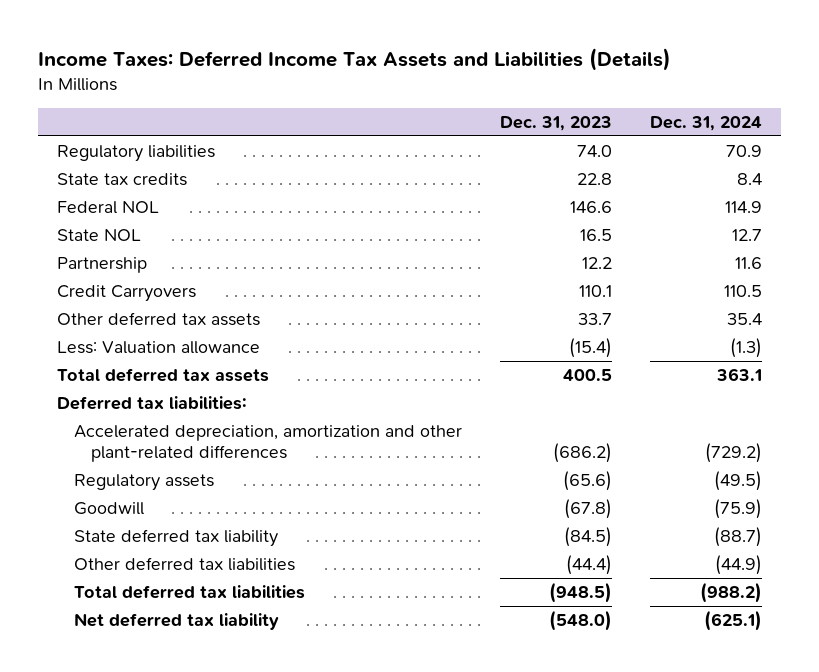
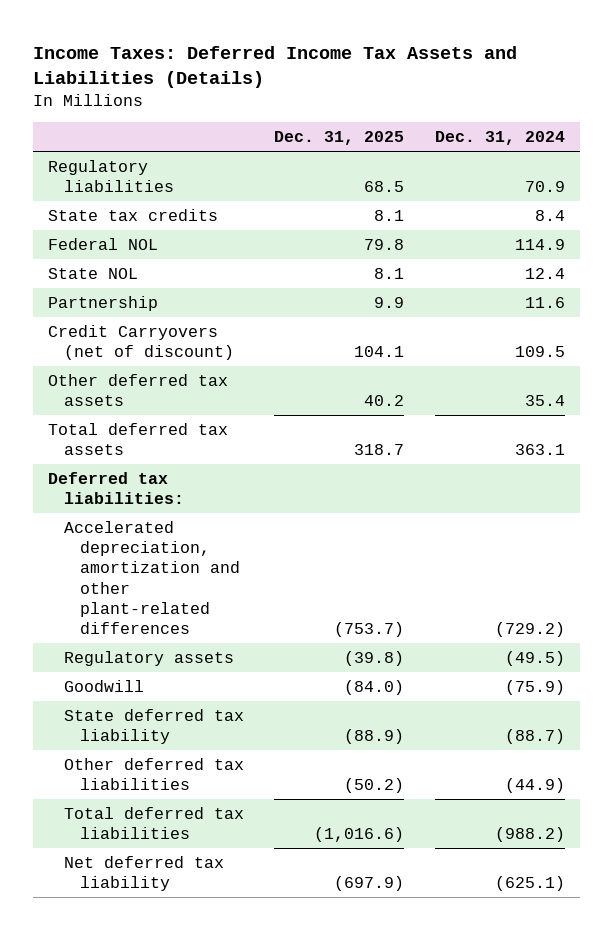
- | Dec. 31, 2023 | Dec. 31, 2024
+ | Dec. 31, 2025 | Dec. 31, 2024
- State NOL | 16.5 | 12.7
+ State NOL | 8.1 | 12.4
- Credit Carryovers | 110.1 | 110.5
+ Credit Carryovers (net of discount) | 104.1 | 109.5
- Less: Valuation allowance | (15.4) | (1.3)

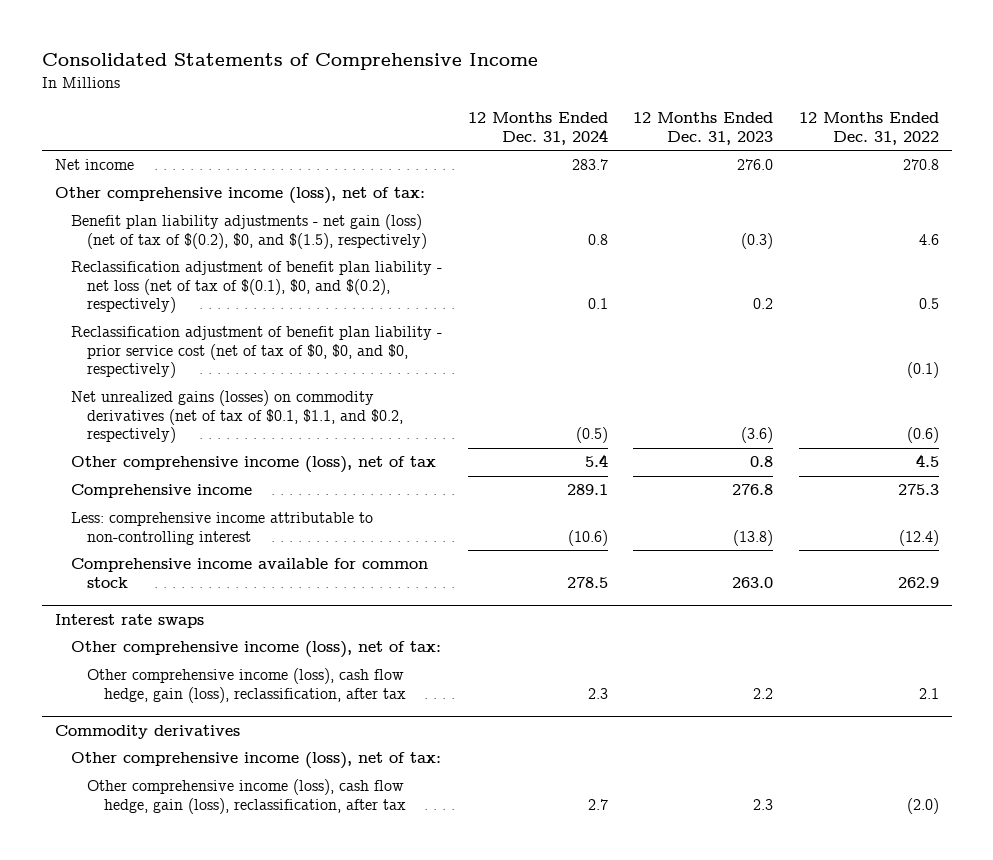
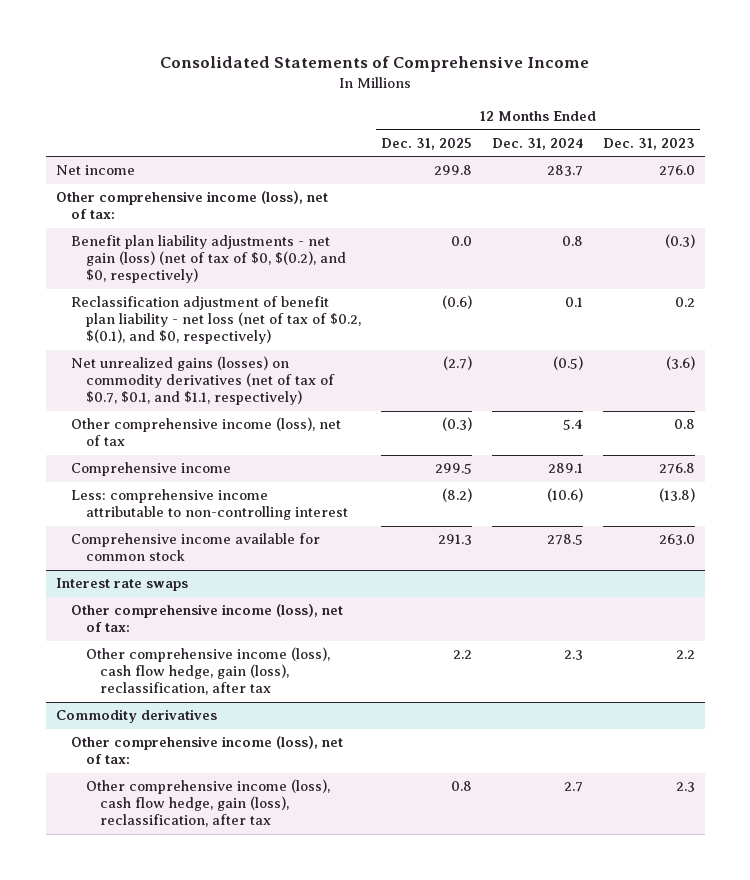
- | 12 Months Ended Dec. 31, 2024 | 12 Months Ended Dec. 31, 2023 | 12 Months Ended Dec. 31, 2022
+ | 12 Months Ended Dec. 31, 2025 | 12 Months Ended Dec. 31, 2024 | 12 Months Ended Dec. 31, 2023
- Benefit plan liability adjustments - net gain (loss) (net of tax of $(0.2), $0, and $(1.5), respectively) | 0.8 | (0.3) | 4.6
- Reclassification adjustment of benefit plan liability - net loss (net of tax of $(0.1), $0, and $(0.2), respectively) | 0.1 | 0.2 | 0.5
- Reclassification adjustment of benefit plan liability - prior service cost (net of tax of $0, $0, and $0, respectively) | | | (0.1)
- Net unrealized gains (losses) on commodity derivatives (net of tax of $0.1, $1.1, and $0.2, respectively) | (0.5) | (3.6) | (0.6)
+ Benefit plan liability adjustments - net gain (loss) (net of tax of $0, $(0.2), and $0, respectively) | 0.0 | 0.8 | (0.3)
+ Reclassification adjustment of benefit plan liability - net loss (net of tax of $0.2, $(0.1), and $0, respectively) | (0.6) | 0.1 | 0.2
+ Net unrealized gains (losses) on commodity derivatives (net of tax of $0.7, $0.1, and $1.1, respectively) | (2.7) | (0.5) | (3.6)

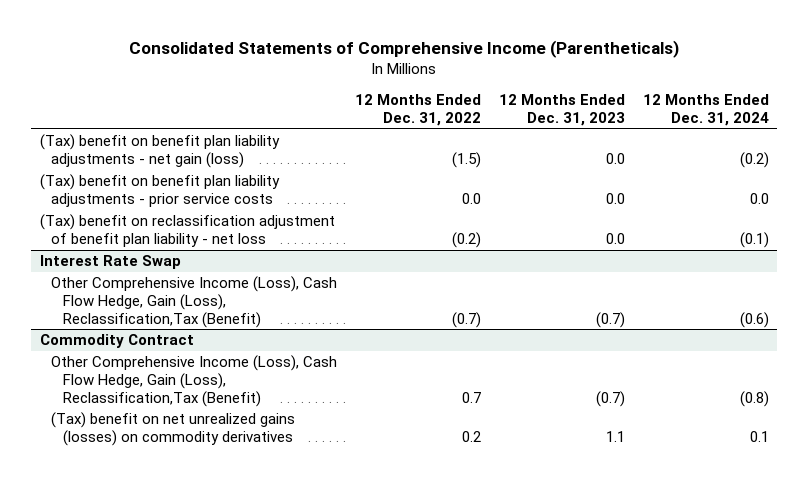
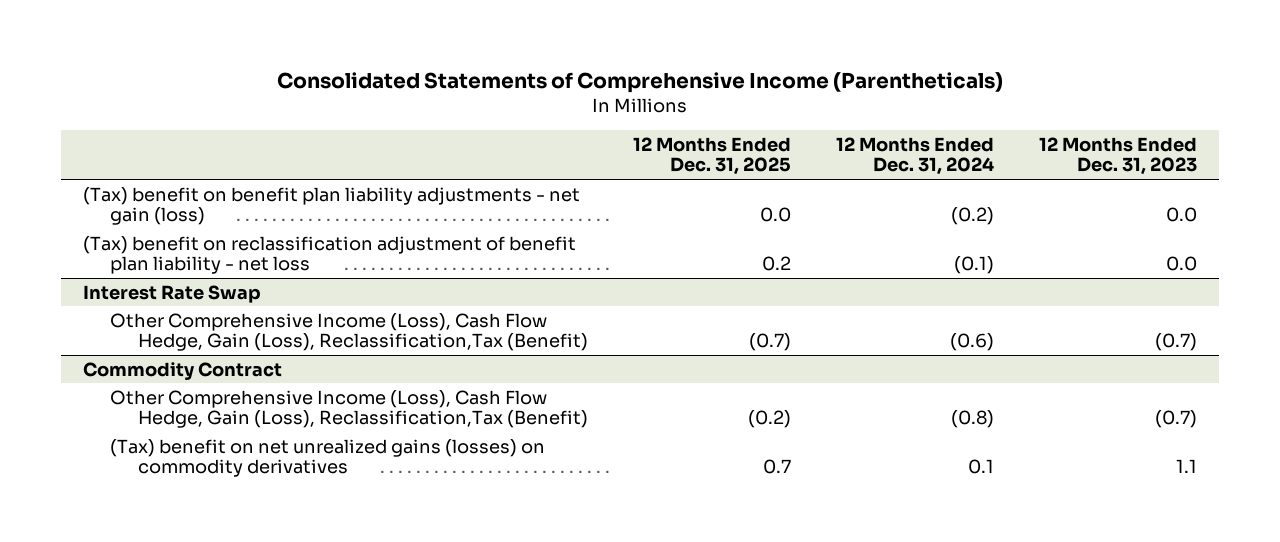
- | 12 Months Ended Dec. 31, 2022 | 12 Months Ended Dec. 31, 2023 | 12 Months Ended Dec. 31, 2024
+ | 12 Months Ended Dec. 31, 2025 | 12 Months Ended Dec. 31, 2024 | 12 Months Ended Dec. 31, 2023
- (Tax) benefit on benefit plan liability adjustments - prior service costs | 0.0 | 0.0 | 0.0

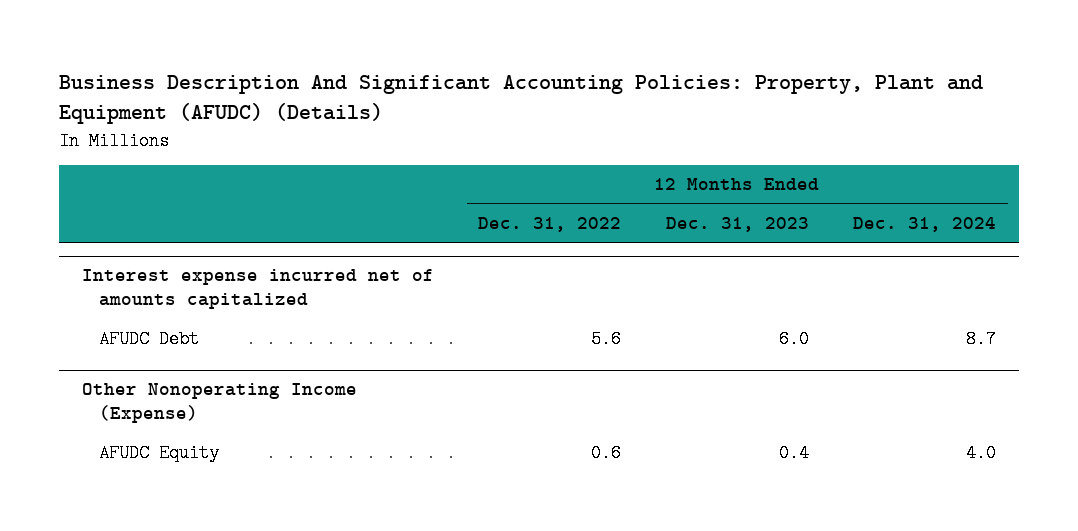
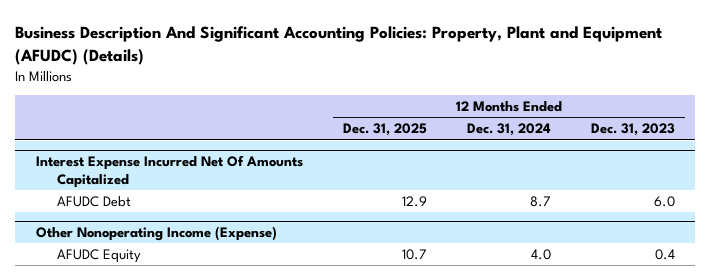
- | 12 Months Ended Dec. 31, 2022 | 12 Months Ended Dec. 31, 2023 | 12 Months Ended Dec. 31, 2024
+ | 12 Months Ended Dec. 31, 2025 | 12 Months Ended Dec. 31, 2024 | 12 Months Ended Dec. 31, 2023
- Interest expense incurred net of amounts capitalized
+ Interest Expense Incurred Net Of Amounts Capitalized

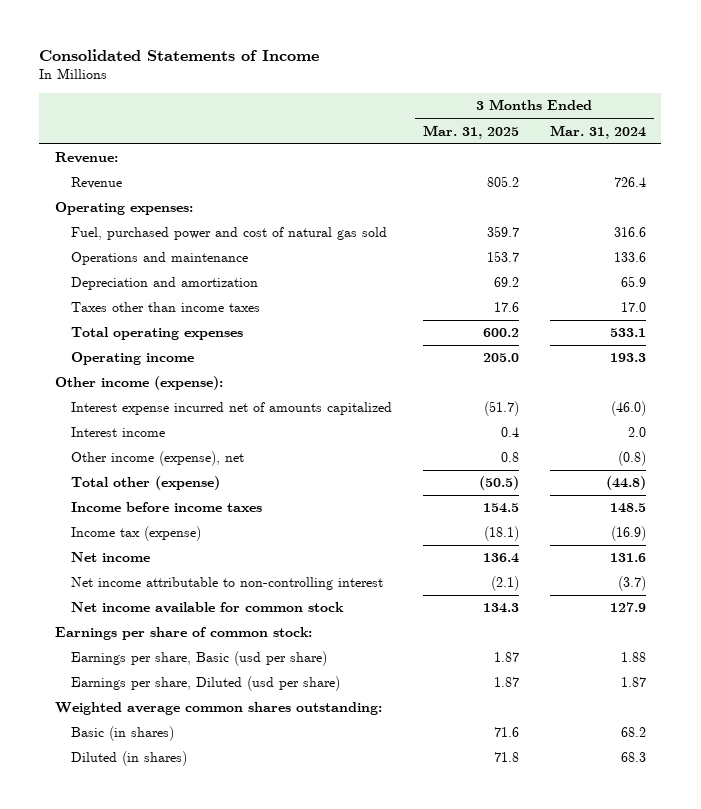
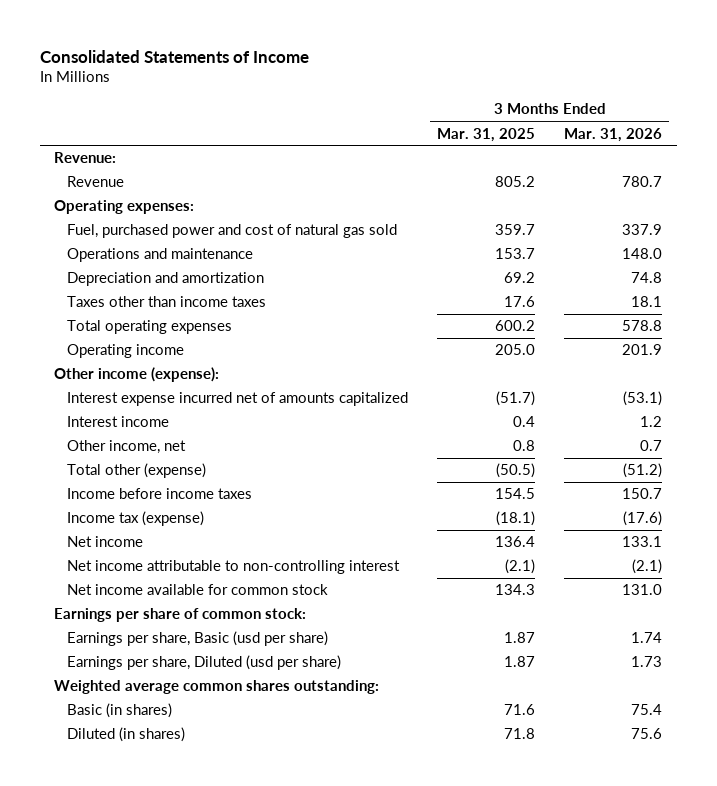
- | 3 Months Ended Mar. 31, 2025 | 3 Months Ended Mar. 31, 2024
+ | 3 Months Ended Mar. 31, 2025 | 3 Months Ended Mar. 31, 2026
- Other income (expense), net | 0.8 | (0.8)
+ Other income, net | 0.8 | 0.7

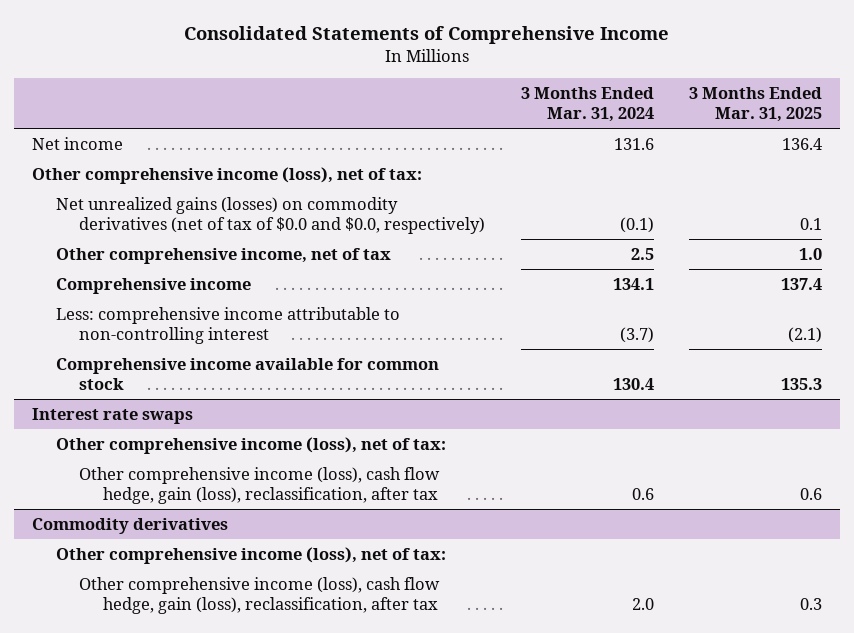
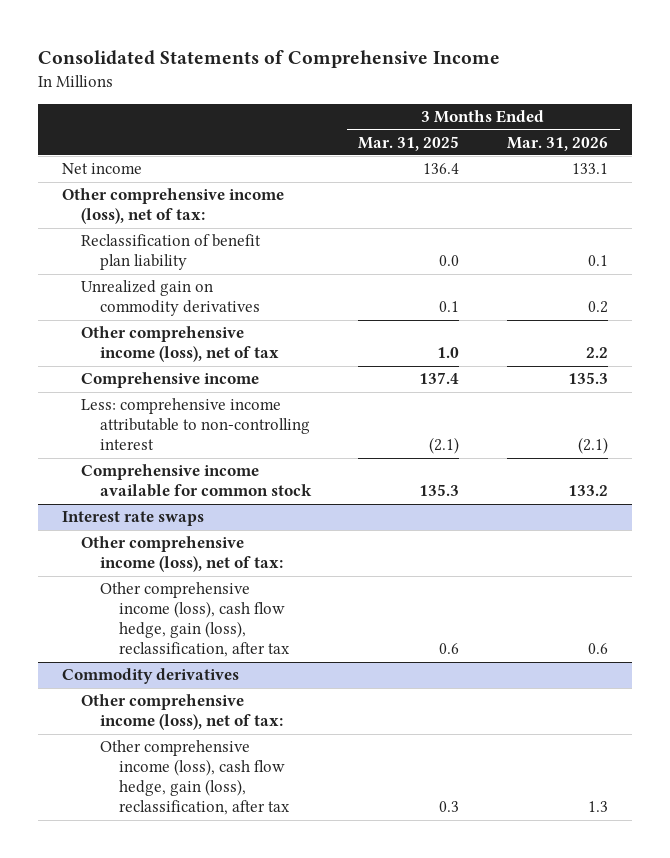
- | 3 Months Ended Mar. 31, 2024 | 3 Months Ended Mar. 31, 2025
+ | 3 Months Ended Mar. 31, 2025 | 3 Months Ended Mar. 31, 2026
- Net unrealized gains (losses) on commodity derivatives (net of tax of $0.0 and $0.0, respectively) | (0.1) | 0.1
- Other comprehensive income, net of tax | 2.5 | 1.0
+ Reclassification of benefit plan liability | 0.0 | 0.1
+ Unrealized gain on commodity derivatives | 0.1 | 0.2
+ Other comprehensive income (loss), net of tax | 1.0 | 2.2

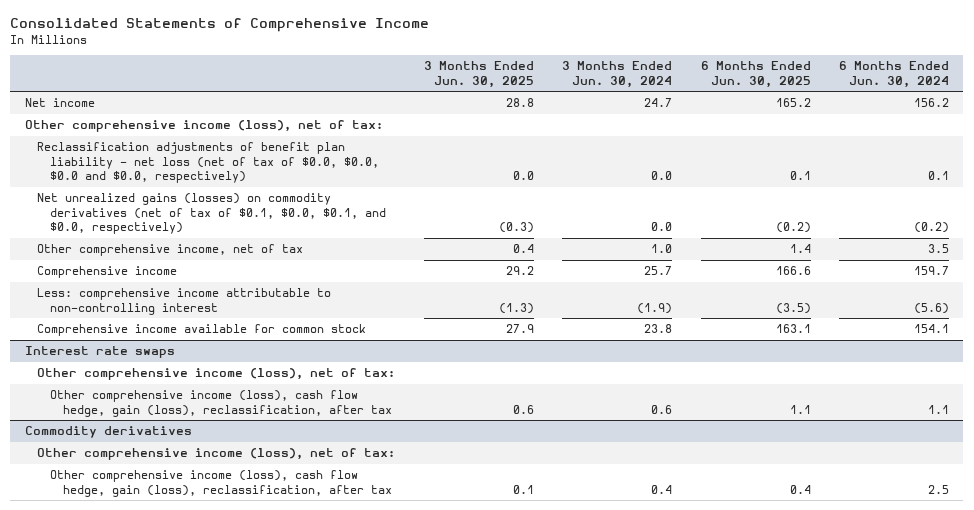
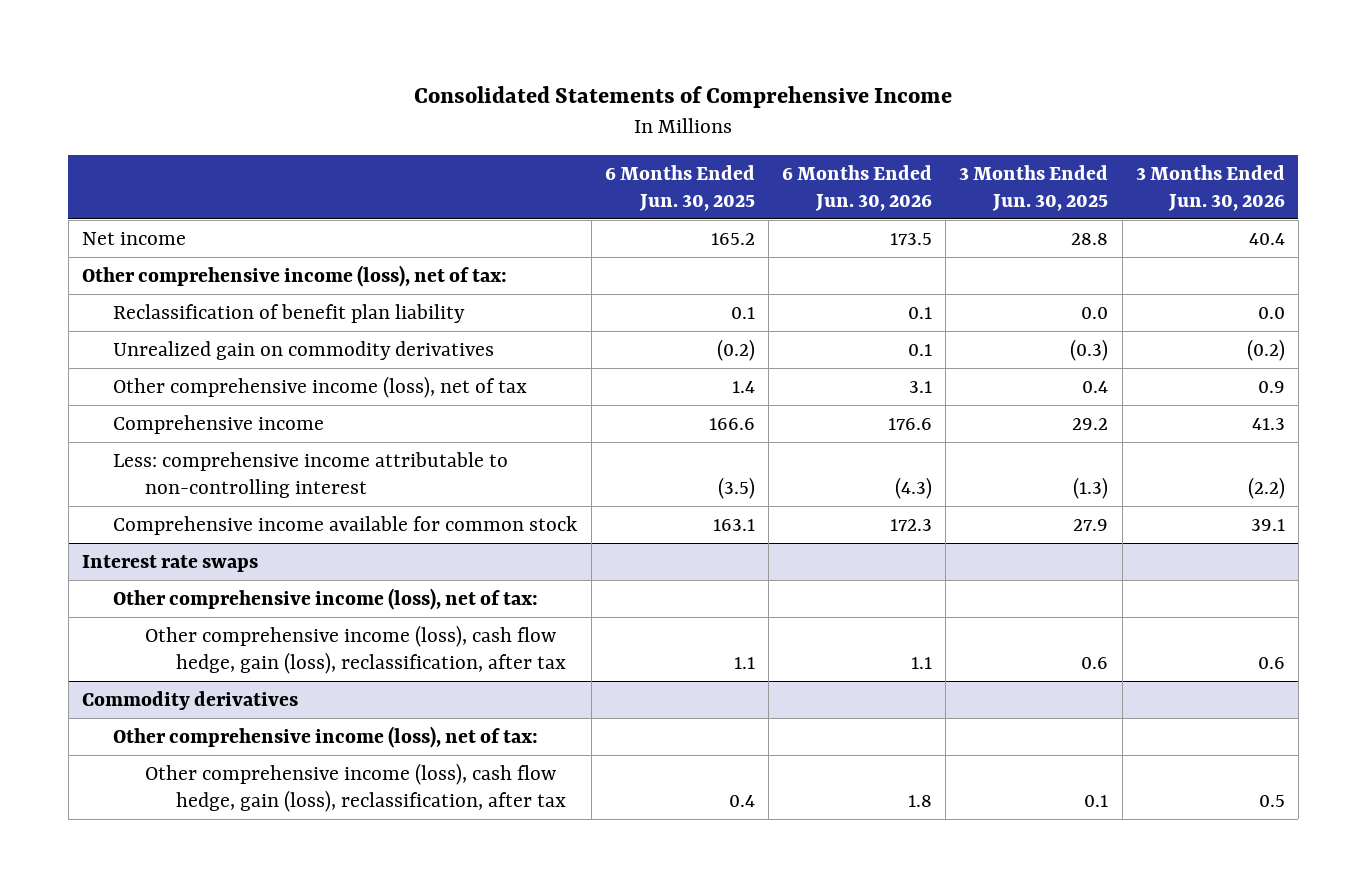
- | 3 Months Ended Jun. 30, 2025 | 3 Months Ended Jun. 30, 2024 | 6 Months Ended Jun. 30, 2025 | 6 Months Ended Jun. 30, 2024
+ | 6 Months Ended Jun. 30, 2025 | 6 Months Ended Jun. 30, 2026 | 3 Months Ended Jun. 30, 2025 | 3 Months Ended Jun. 30, 2026
- Reclassification adjustments of benefit plan liability - net loss (net of tax of $0.0, $0.0, $0.0 and $0.0, respectively) | 0.0 | 0.0 | 0.1 | 0.1
- Net unrealized gains (losses) on commodity derivatives (net of tax of $0.1, $0.0, $0.1, and $0.0, respectively) | (0.3) | 0.0 | (0.2) | (0.2)
- Other comprehensive income, net of tax | 0.4 | 1.0 | 1.4 | 3.5
+ Reclassification of benefit plan liability | 0.1 | 0.1 | 0.0 | 0.0
+ Unrealized gain on commodity derivatives | (0.2) | 0.1 | (0.3) | (0.2)
+ Other comprehensive income (loss), net of tax | 1.4 | 3.1 | 0.4 | 0.9

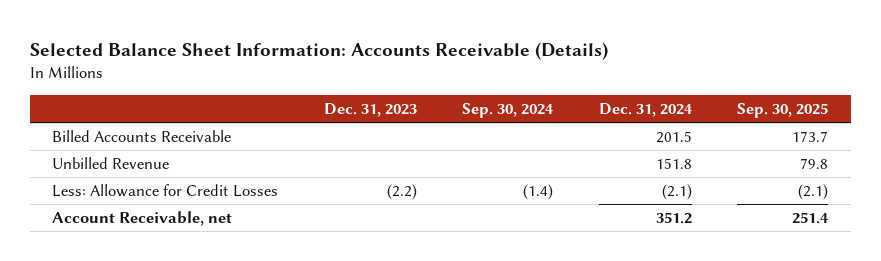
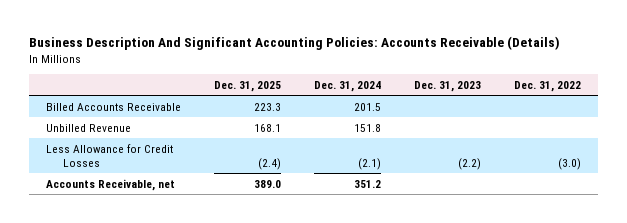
- Selected Balance Sheet Information: Accounts Receivable (Details)
+ Business Description And Significant Accounting Policies: Accounts Receivable (Details)
- | Dec. 31, 2023 | Sep. 30, 2024 | Dec. 31, 2024 | Sep. 30, 2025
+ | Dec. 31, 2025 | Dec. 31, 2024 | Dec. 31, 2023 | Dec. 31, 2022
- Less: Allowance for Credit Losses | (2.2) | (1.4) | (2.1) | (2.1)
- Account Receivable, net | | | 351.2 | 251.4
+ Less Allowance for Credit Losses | (2.4) | (2.1) | (2.2) | (3.0)
+ Accounts Receivable, net | 389.0 | 351.2 | |

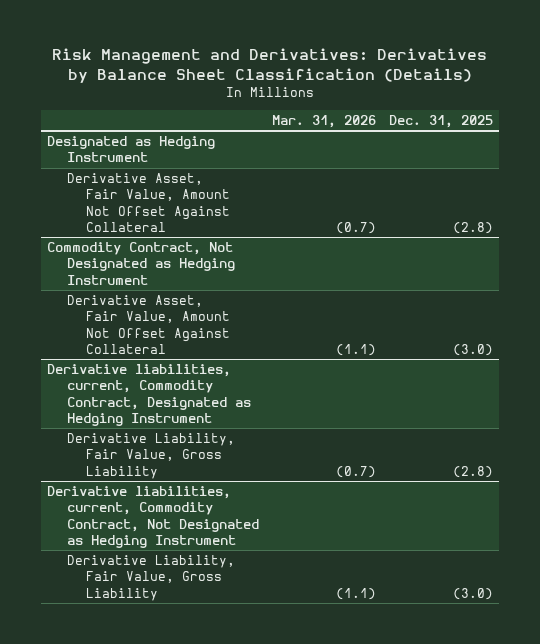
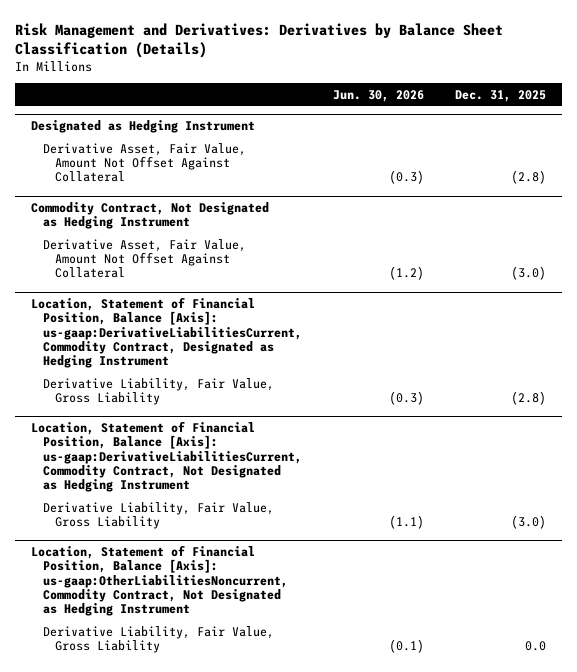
- | Mar. 31, 2026 | Dec. 31, 2025
+ | Jun. 30, 2026 | Dec. 31, 2025
- Derivative liabilities, current, Commodity Contract, Designated as Hedging Instrument
+ Location, Statement of Financial Position, Balance [Axis]: us-gaap:DerivativeLiabilitiesCurrent, Commodity Contract, Designated as Hedging Instrument
- Derivative liabilities, current, Commodity Contract, Not Designated as Hedging Instrument
+ Location, Statement of Financial Position, Balance [Axis]: us-gaap:DerivativeLiabilitiesCurrent, Commodity Contract, Not Designated as Hedging Instrument
+ Location, Statement of Financial Position, Balance [Axis]: us-gaap:OtherLiabilitiesNoncurrent, Commodity Contract, Not Designated as Hedging Instrument
+ Derivative Liability, Fair Value, Gross Liability | (0.1) | 0.0

